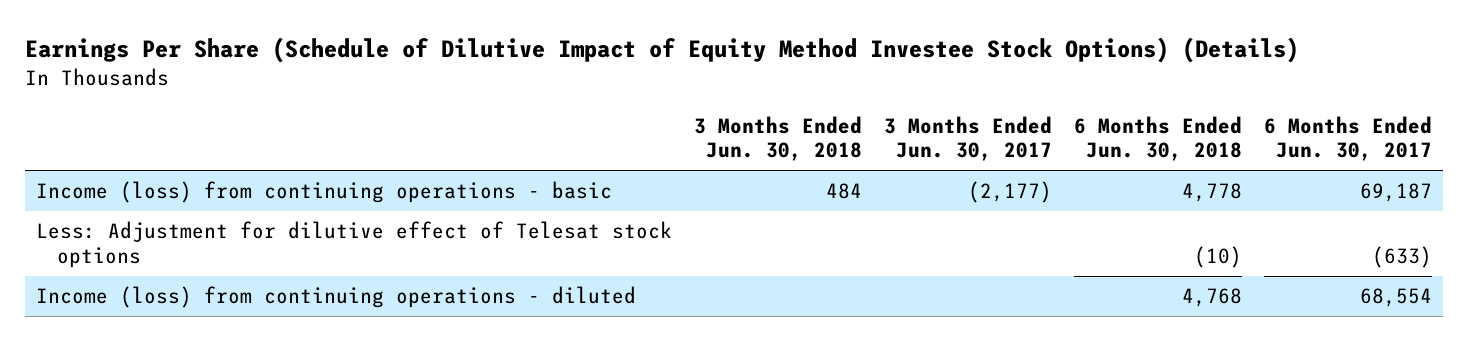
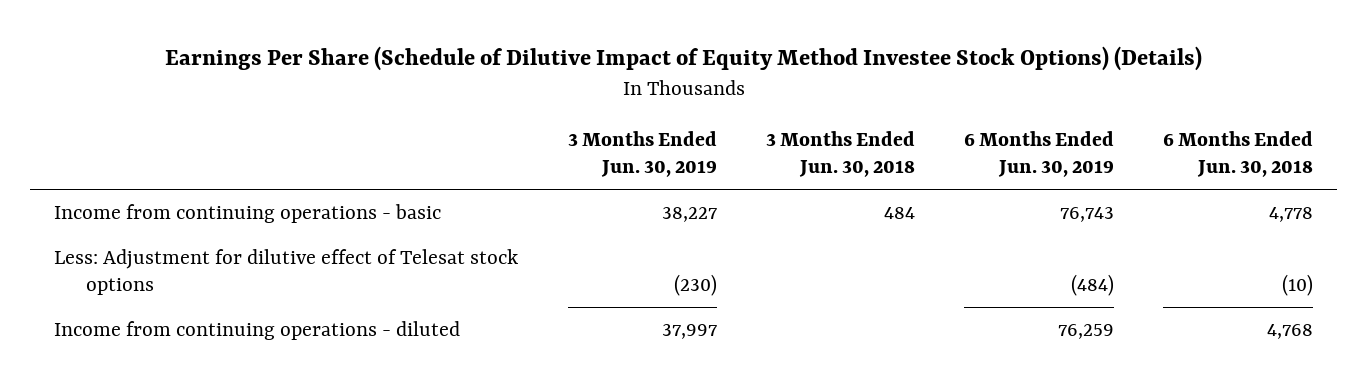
- | 3 Months Ended Jun. 30, 2018 | 3 Months Ended Jun. 30, 2017 | 6 Months Ended Jun. 30, 2018 | 6 Months Ended Jun. 30, 2017
+ | 3 Months Ended Jun. 30, 2019 | 3 Months Ended Jun. 30, 2018 | 6 Months Ended Jun. 30, 2019 | 6 Months Ended Jun. 30, 2018
- Income (loss) from continuing operations - basic | 484 | (2,177) | 4,778 | 69,187
+ Income from continuing operations - basic | 38,227 | 484 | 76,743 | 4,778
- Income (loss) from continuing operations - diluted | | | 4,768 | 68,554
+ Income from continuing operations - diluted | 37,997 | | 76,259 | 4,768

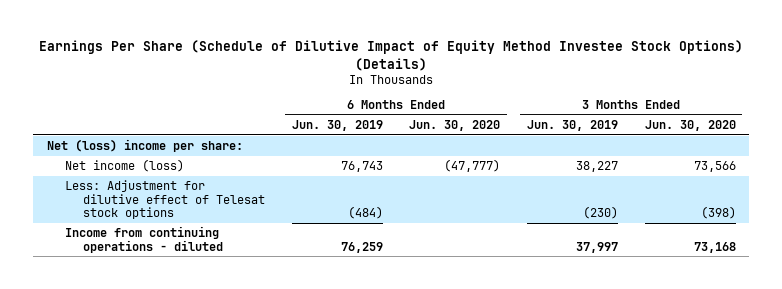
- | 3 Months Ended Jun. 30, 2019 | 3 Months Ended Jun. 30, 2018 | 6 Months Ended Jun. 30, 2019 | 6 Months Ended Jun. 30, 2018
+ | 6 Months Ended Jun. 30, 2019 | 6 Months Ended Jun. 30, 2020 | 3 Months Ended Jun. 30, 2019 | 3 Months Ended Jun. 30, 2020
- Income from continuing operations - basic | 38,227 | 484 | 76,743 | 4,778
+ Net (loss) income per share:
+ Net income (loss) | 76,743 | (47,777) | 38,227 | 73,566

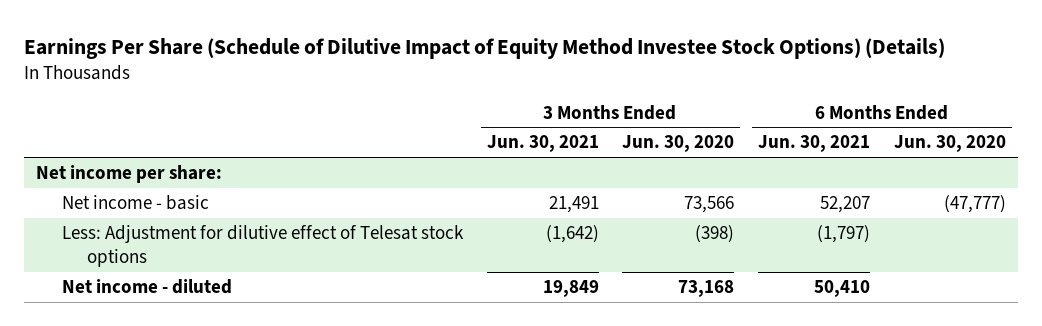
- | 6 Months Ended Jun. 30, 2019 | 6 Months Ended Jun. 30, 2020 | 3 Months Ended Jun. 30, 2019 | 3 Months Ended Jun. 30, 2020
+ | 3 Months Ended Jun. 30, 2021 | 3 Months Ended Jun. 30, 2020 | 6 Months Ended Jun. 30, 2021 | 6 Months Ended Jun. 30, 2020
- Net (loss) income per share:
- Net income (loss) | 76,743 | (47,777) | 38,227 | 73,566
+ Net income per share:
+ Net income - basic | 21,491 | 73,566 | 52,207 | (47,777)
- Income from continuing operations - diluted | 76,259 | | 37,997 | 73,168
+ Net income - diluted | 19,849 | 73,168 | 50,410 |

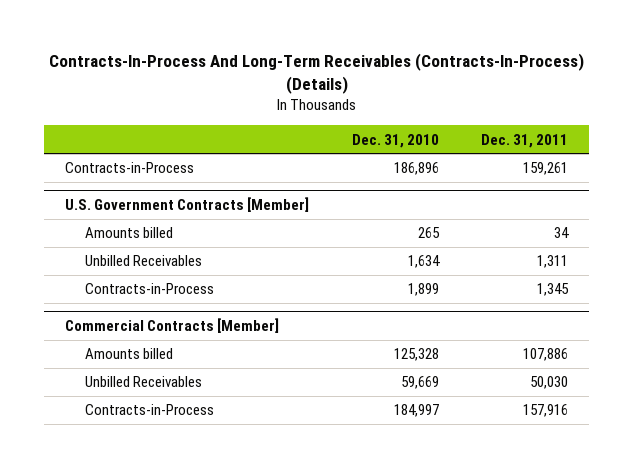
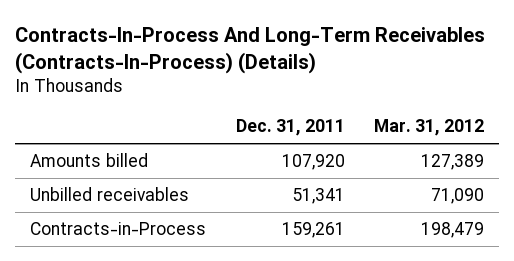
- | Dec. 31, 2010 | Dec. 31, 2011
+ | Dec. 31, 2011 | Mar. 31, 2012
+ Amounts billed | 107,920 | 127,389
+ Unbilled receivables | 51,341 | 71,090
- U.S. Government Contracts [Member]
- Amounts billed | 265 | 34
- Unbilled Receivables | 1,634 | 1,311
- Contracts-in-Process | 1,899 | 1,345
- Commercial Contracts [Member]
- Amounts billed | 125,328 | 107,886
- Unbilled Receivables | 59,669 | 50,030
- Contracts-in-Process | 184,997 | 157,916

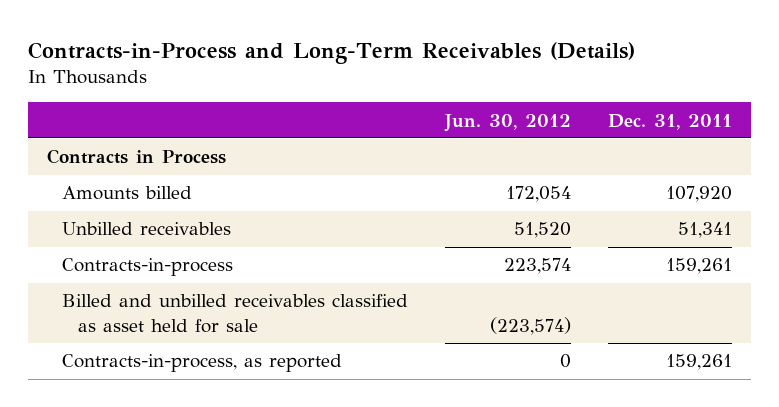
- Contracts-In-Process And Long-Term Receivables (Contracts-In-Process) (Details)
+ Contracts-in-Process and Long-Term Receivables (Details)
- | Dec. 31, 2011 | Mar. 31, 2012
+ | Jun. 30, 2012 | Dec. 31, 2011
+ Contracts in Process
- Contracts-in-Process | 159,261 | 198,479
+ Contracts-in-process | 223,574 | 159,261
+ Billed and unbilled receivables classified as asset held for sale | (223,574) |
+ Contracts-in-process, as reported | 0 | 159,261

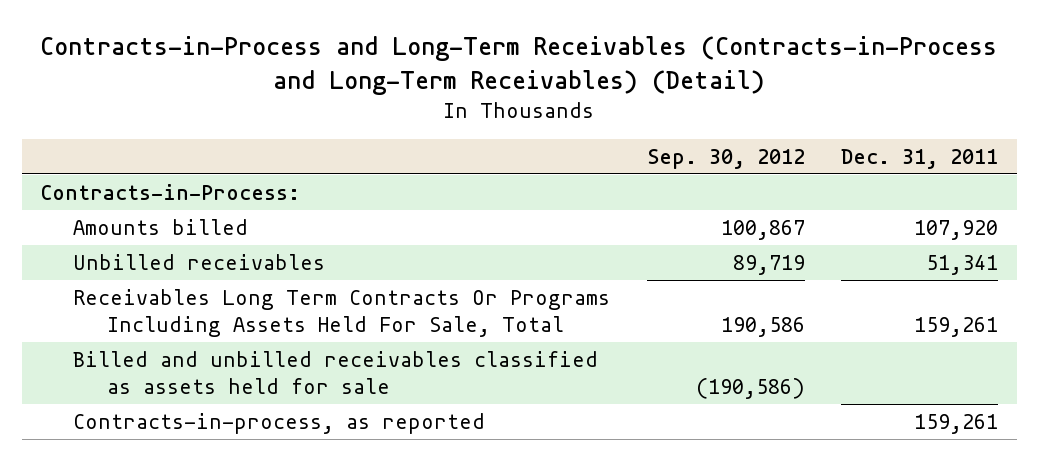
- Contracts-in-Process and Long-Term Receivables (Details)
+ Contracts-in-Process and Long-Term Receivables (Contracts-in-Process and Long-Term Receivables) (Detail)
- | Jun. 30, 2012 | Dec. 31, 2011
+ | Sep. 30, 2012 | Dec. 31, 2011
- Contracts in Process
+ Contracts-in-Process:
- Contracts-in-process | 223,574 | 159,261
- Billed and unbilled receivables classified as asset held for sale | (223,574) |
+ Receivables Long Term Contracts Or Programs Including Assets Held For Sale, Total | 190,586 | 159,261
+ Billed and unbilled receivables classified as assets held for sale | (190,586) |

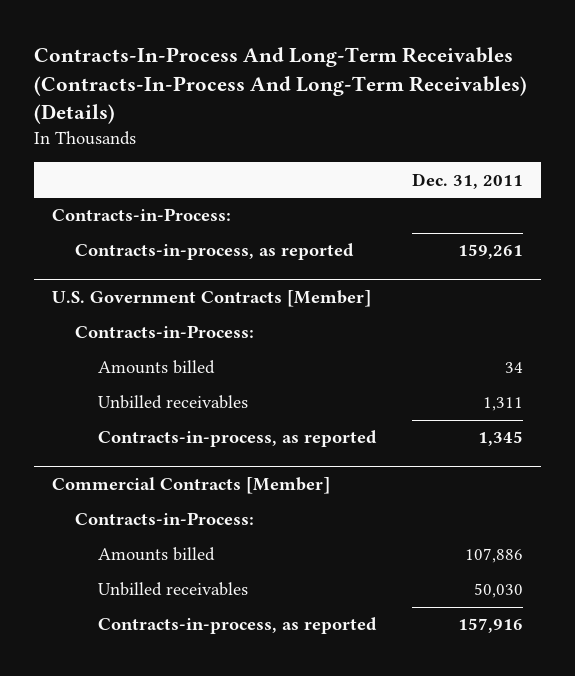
- Contracts-in-Process and Long-Term Receivables (Contracts-in-Process and Long-Term Receivables) (Detail)
+ Contracts-In-Process And Long-Term Receivables (Contracts-In-Process And Long-Term Receivables) (Details)
- | Sep. 30, 2012 | Dec. 31, 2011
+ | Dec. 31, 2011
- Amounts billed | 100,867 | 107,920
- Unbilled receivables | 89,719 | 51,341
- Receivables Long Term Contracts Or Programs Including Assets Held For Sale, Total | 190,586 | 159,261
- Billed and unbilled receivables classified as assets held for sale | (190,586) |
+ U.S. Government Contracts [Member]
+ Contracts-in-Process:
+ Amounts billed | 34
+ Unbilled receivables | 1,311
+ Contracts-in-process, as reported | 1,345
+ Commercial Contracts [Member]
+ Contracts-in-Process:
+ Amounts billed | 107,886
+ Unbilled receivables | 50,030
+ Contracts-in-process, as reported | 157,916

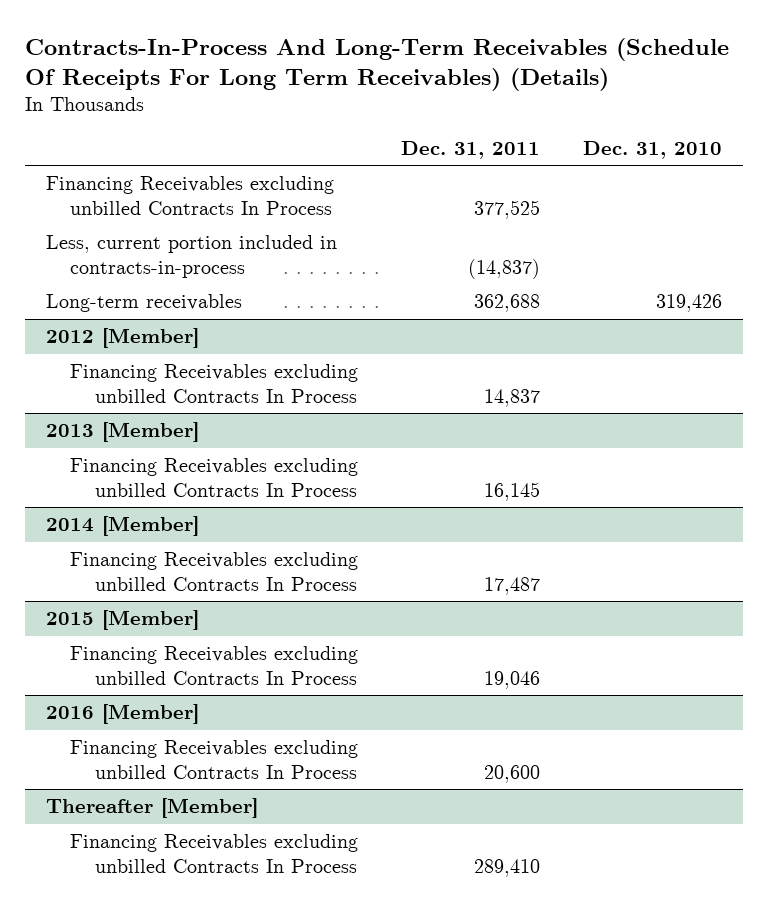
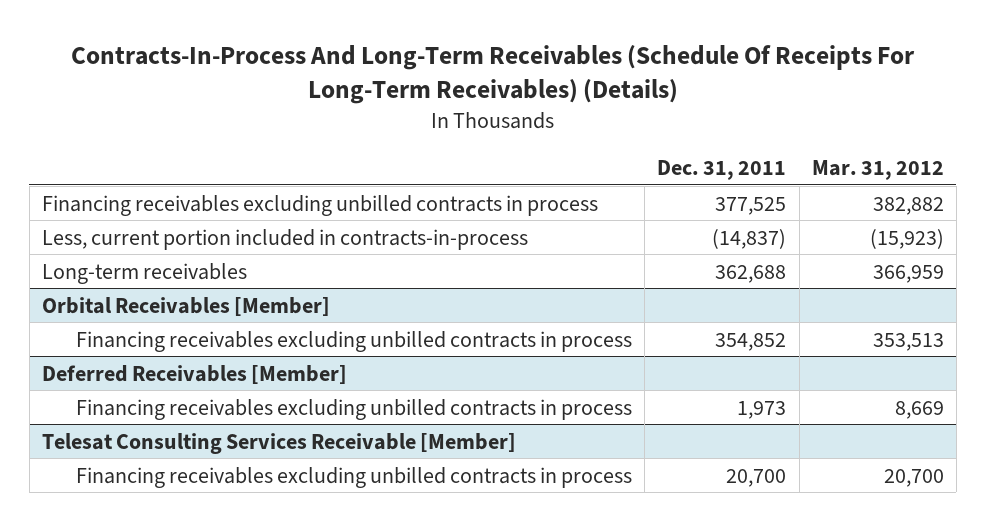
- Contracts-In-Process And Long-Term Receivables (Schedule Of Receipts For Long Term Receivables) (Details)
+ Contracts-In-Process And Long-Term Receivables (Schedule Of Receipts For Long-Term Receivables) (Details)
- | Dec. 31, 2011 | Dec. 31, 2010
+ | Dec. 31, 2011 | Mar. 31, 2012
- Financing Receivables excluding unbilled Contracts In Process | 377,525 |
+ Financing receivables excluding unbilled contracts in process | 377,525 | 382,882
- 2012 [Member]
- Financing Receivables excluding unbilled Contracts In Process | 14,837 |
- 2013 [Member]
- Financing Receivables excluding unbilled Contracts In Process | 16,145 |
- 2014 [Member]
- Financing Receivables excluding unbilled Contracts In Process | 17,487 |
- 2015 [Member]
- Financing Receivables excluding unbilled Contracts In Process | 19,046 |
- 2016 [Member]
- Financing Receivables excluding unbilled Contracts In Process | 20,600 |
- Thereafter [Member]
- Financing Receivables excluding unbilled Contracts In Process | 289,410 |
+ Orbital Receivables [Member]
+ Financing receivables excluding unbilled contracts in process | 354,852 | 353,513
+ Deferred Receivables [Member]
+ Financing receivables excluding unbilled contracts in process | 1,973 | 8,669
+ Telesat Consulting Services Receivable [Member]
+ Financing receivables excluding unbilled contracts in process | 20,700 | 20,700

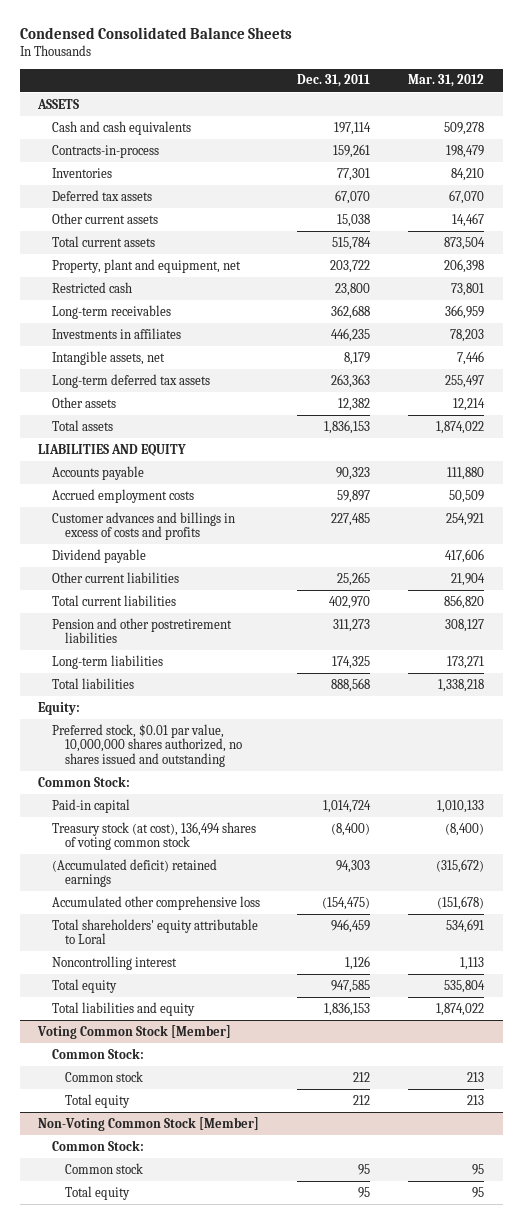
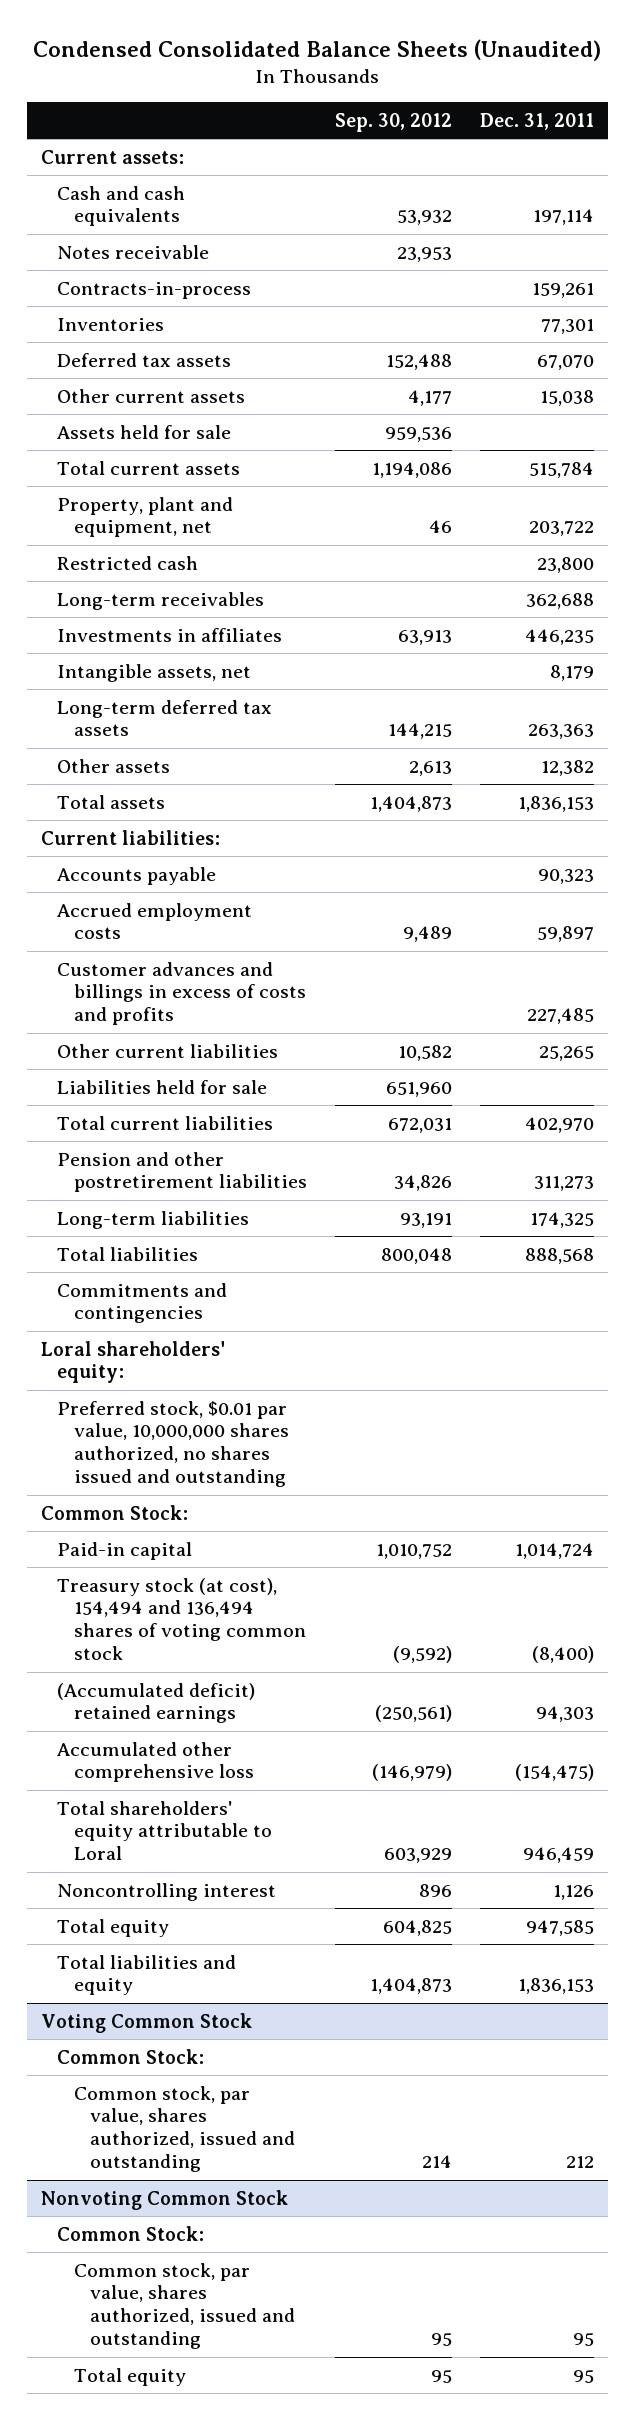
- Condensed Consolidated Balance Sheets
+ Condensed Consolidated Balance Sheets (Unaudited)
- | Dec. 31, 2011 | Mar. 31, 2012
+ | Sep. 30, 2012 | Dec. 31, 2011
- ASSETS
+ Current assets:
+ Notes receivable | 23,953 |
+ Assets held for sale | 959,536 |
- LIABILITIES AND EQUITY
+ Current liabilities:
- Dividend payable | | 417,606
+ Liabilities held for sale | 651,960 |
- Equity:
+ Commitments and contingencies
+ Loral shareholders' equity:
- Treasury stock (at cost), 136,494 shares of voting common stock | (8,400) | (8,400)
+ Treasury stock (at cost), 154,494 and 136,494 shares of voting common stock | (9,592) | (8,400)
- Voting Common Stock [Member]
+ Voting Common Stock
- Common stock | 212 | 213
- Total equity | 212 | 213
- Non-Voting Common Stock [Member]
+ Common stock, par value, shares authorized, issued and outstanding | 214 | 212
+ Nonvoting Common Stock
- Common stock | 95 | 95
+ Common stock, par value, shares authorized, issued and outstanding | 95 | 95

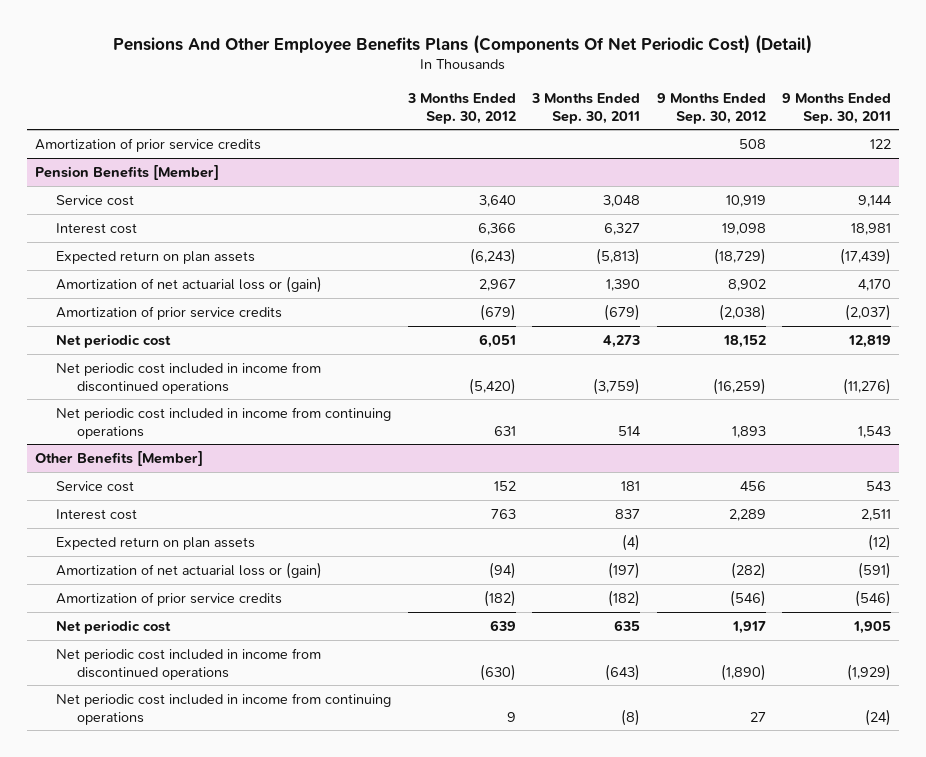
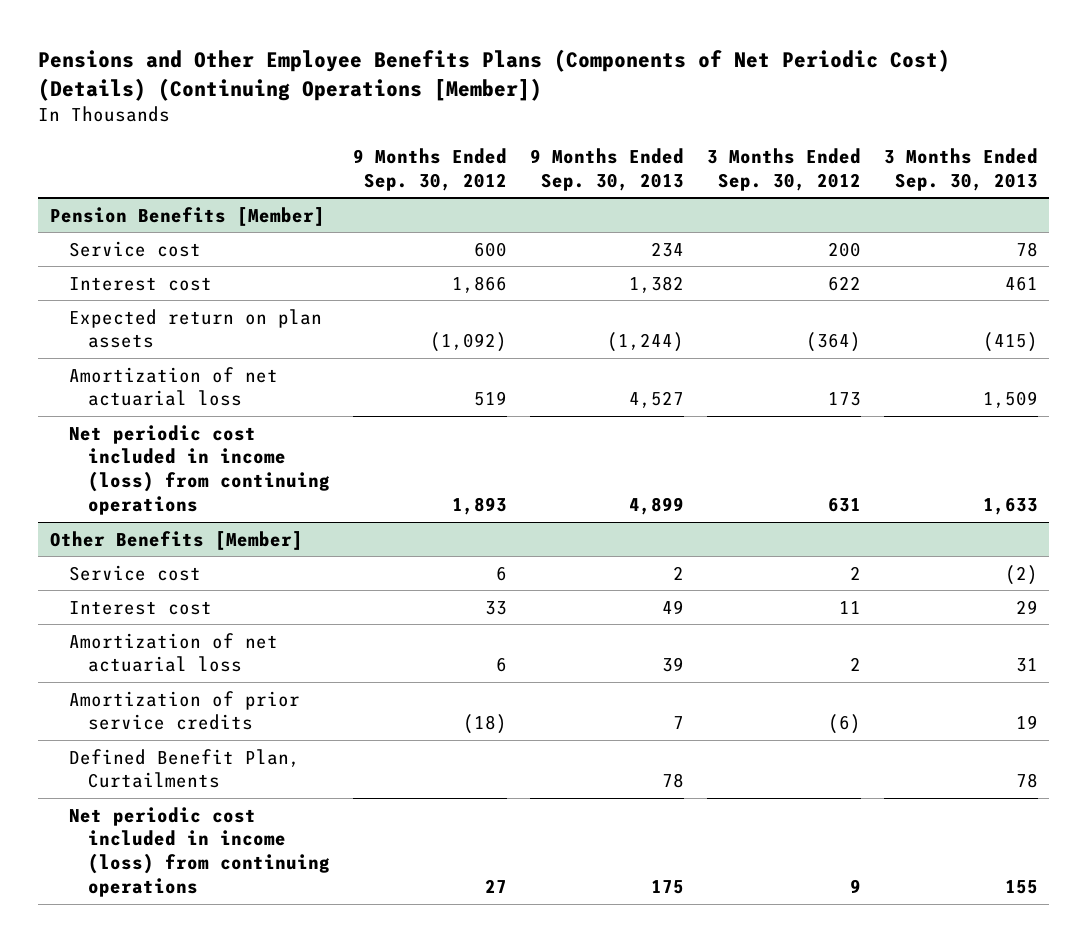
- Pensions And Other Employee Benefits Plans (Components Of Net Periodic Cost) (Detail)
+ Pensions and Other Employee Benefits Plans (Components of Net Periodic Cost) (Details) (Continuing Operations [Member])
- | 3 Months Ended Sep. 30, 2012 | 3 Months Ended Sep. 30, 2011 | 9 Months Ended Sep. 30, 2012 | 9 Months Ended Sep. 30, 2011
+ | 9 Months Ended Sep. 30, 2012 | 9 Months Ended Sep. 30, 2013 | 3 Months Ended Sep. 30, 2012 | 3 Months Ended Sep. 30, 2013
- Amortization of prior service credits | | | 508 | 122
@ Pension Benefits [Member]
- Service cost | 3,640 | 3,048 | 10,919 | 9,144
- Interest cost | 6,366 | 6,327 | 19,098 | 18,981
- Expected return on plan assets | (6,243) | (5,813) | (18,729) | (17,439)
- Amortization of net actuarial loss or (gain) | 2,967 | 1,390 | 8,902 | 4,170
- Amortization of prior service credits | (679) | (679) | (2,038) | (2,037)
- Net periodic cost | 6,051 | 4,273 | 18,152 | 12,819
- Net periodic cost included in income from discontinued operations | (5,420) | (3,759) | (16,259) | (11,276)
- Net periodic cost included in income from continuing operations | 631 | 514 | 1,893 | 1,543
+ Service cost | 600 | 234 | 200 | 78
+ Interest cost | 1,866 | 1,382 | 622 | 461
+ Expected return on plan assets | (1,092) | (1,244) | (364) | (415)
+ Amortization of net actuarial loss | 519 | 4,527 | 173 | 1,509
+ Net periodic cost included in income (loss) from continuing operations | 1,893 | 4,899 | 631 | 1,633
@ Other Benefits [Member]
- Service cost | 152 | 181 | 456 | 543
- Interest cost | 763 | 837 | 2,289 | 2,511
- Expected return on plan assets | | (4) | | (12)
- Amortization of net actuarial loss or (gain) | (94) | (197) | (282) | (591)
- Amortization of prior service credits | (182) | (182) | (546) | (546)
- Net periodic cost | 639 | 635 | 1,917 | 1,905
- Net periodic cost included in income from discontinued operations | (630) | (643) | (1,890) | (1,929)
- Net periodic cost included in income from continuing operations | 9 | (8) | 27 | (24)
+ Service cost | 6 | 2 | 2 | (2)
+ Interest cost | 33 | 49 | 11 | 29
+ Amortization of net actuarial loss | 6 | 39 | 2 | 31
+ Amortization of prior service credits | (18) | 7 | (6) | 19
+ Defined Benefit Plan, Curtailments | | 78 | | 78
+ Net periodic cost included in income (loss) from continuing operations | 27 | 175 | 9 | 155

